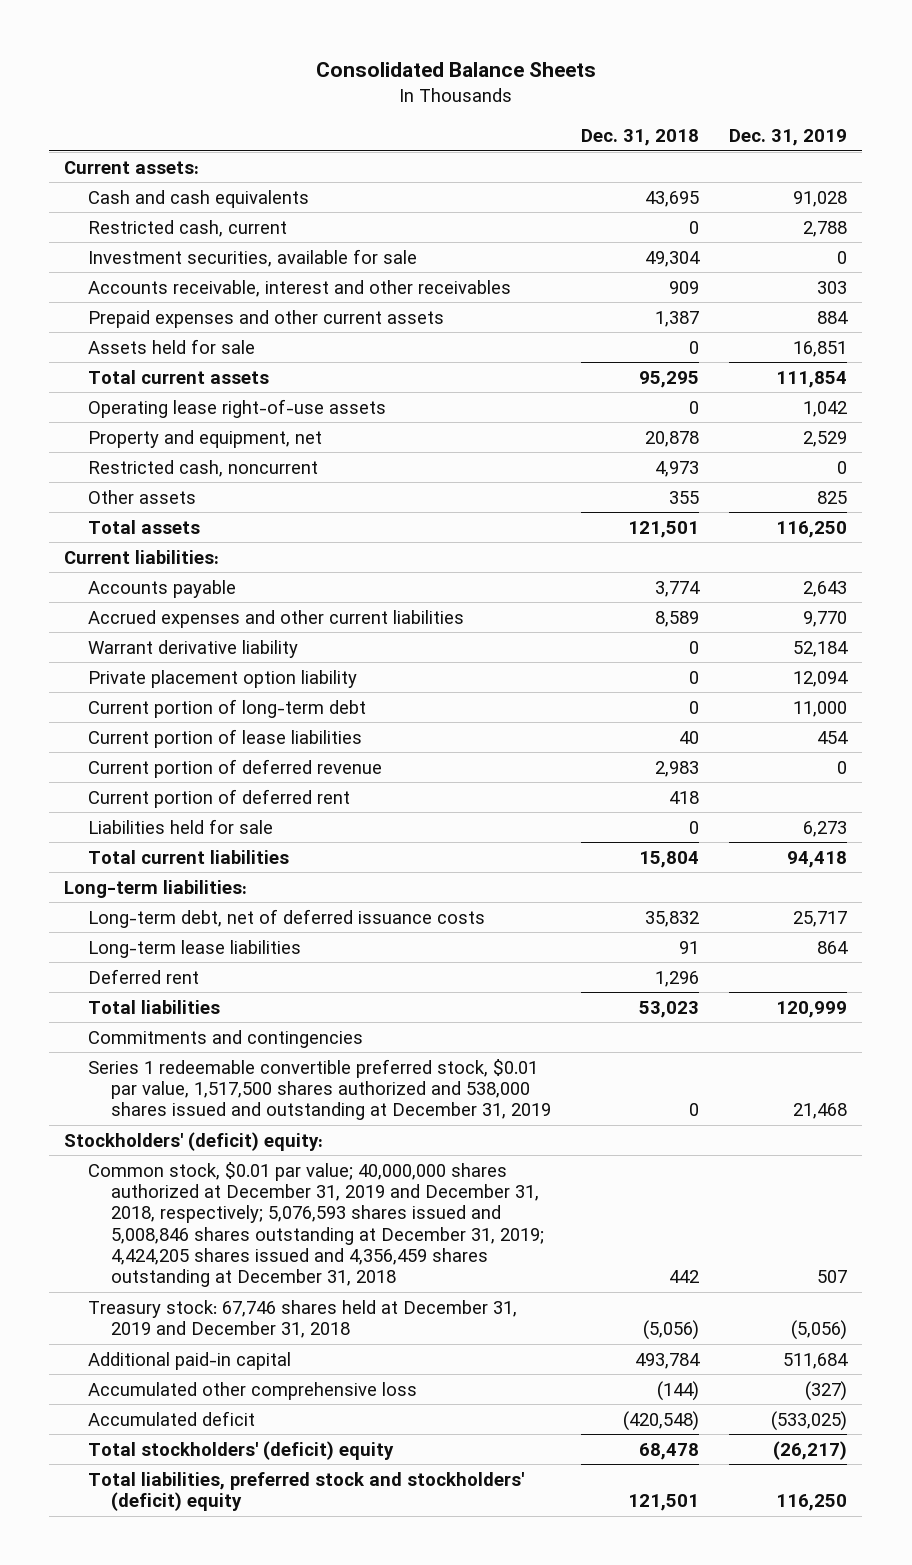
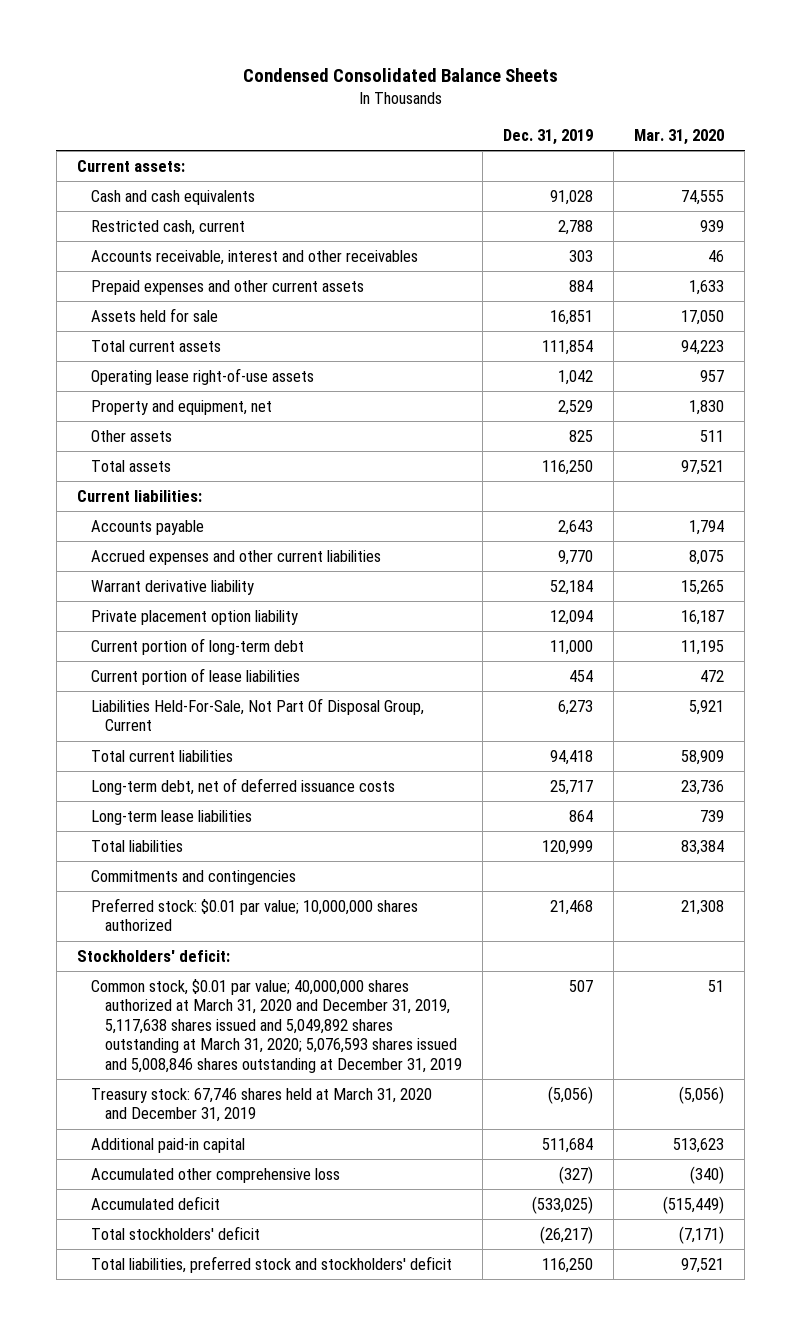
- Consolidated Balance Sheets
+ Condensed Consolidated Balance Sheets
- | Dec. 31, 2018 | Dec. 31, 2019
+ | Dec. 31, 2019 | Mar. 31, 2020
- Investment securities, available for sale | 49,304 | 0
- Restricted cash, noncurrent | 4,973 | 0
- Current portion of deferred revenue | 2,983 | 0
- Current portion of deferred rent | 418 |
- Liabilities held for sale | 0 | 6,273
+ Liabilities Held-For-Sale, Not Part Of Disposal Group, Current | 6,273 | 5,921
- Long-term liabilities:
- Deferred rent | 1,296 |
- Series 1 redeemable convertible preferred stock, $0.01 par value, 1,517,500 shares authorized and 538,000 shares issued and outstanding at December 31, 2019 | 0 | 21,468
- Stockholders' (deficit) equity:
- Common stock, $0.01 par value; 40,000,000 shares authorized at December 31, 2019 and December 31, 2018, respectively; 5,076,593 shares issued and 5,008,846 shares outstanding at December 31, 2019; 4,424,205 shares issued and 4,356,459 shares outstanding at December 31, 2018 | 442 | 507
- Treasury stock: 67,746 shares held at December 31, 2019 and December 31, 2018 | (5,056) | (5,056)
+ Preferred stock: $0.01 par value; 10,000,000 shares authorized | 21,468 | 21,308
+ Stockholders' deficit:
+ Common stock, $0.01 par value; 40,000,000 shares authorized at March 31, 2020 and December 31, 2019, 5,117,638 shares issued and 5,049,892 shares outstanding at March 31, 2020; 5,076,593 shares issued and 5,008,846 shares outstanding at December 31, 2019 | 507 | 51
+ Treasury stock: 67,746 shares held at March 31, 2020 and December 31, 2019 | (5,056) | (5,056)
- Total stockholders' (deficit) equity | 68,478 | (26,217)
- Total liabilities, preferred stock and stockholders' (deficit) equity | 121,501 | 116,250
+ Total stockholders' deficit | (26,217) | (7,171)
+ Total liabilities, preferred stock and stockholders' deficit | 116,250 | 97,521

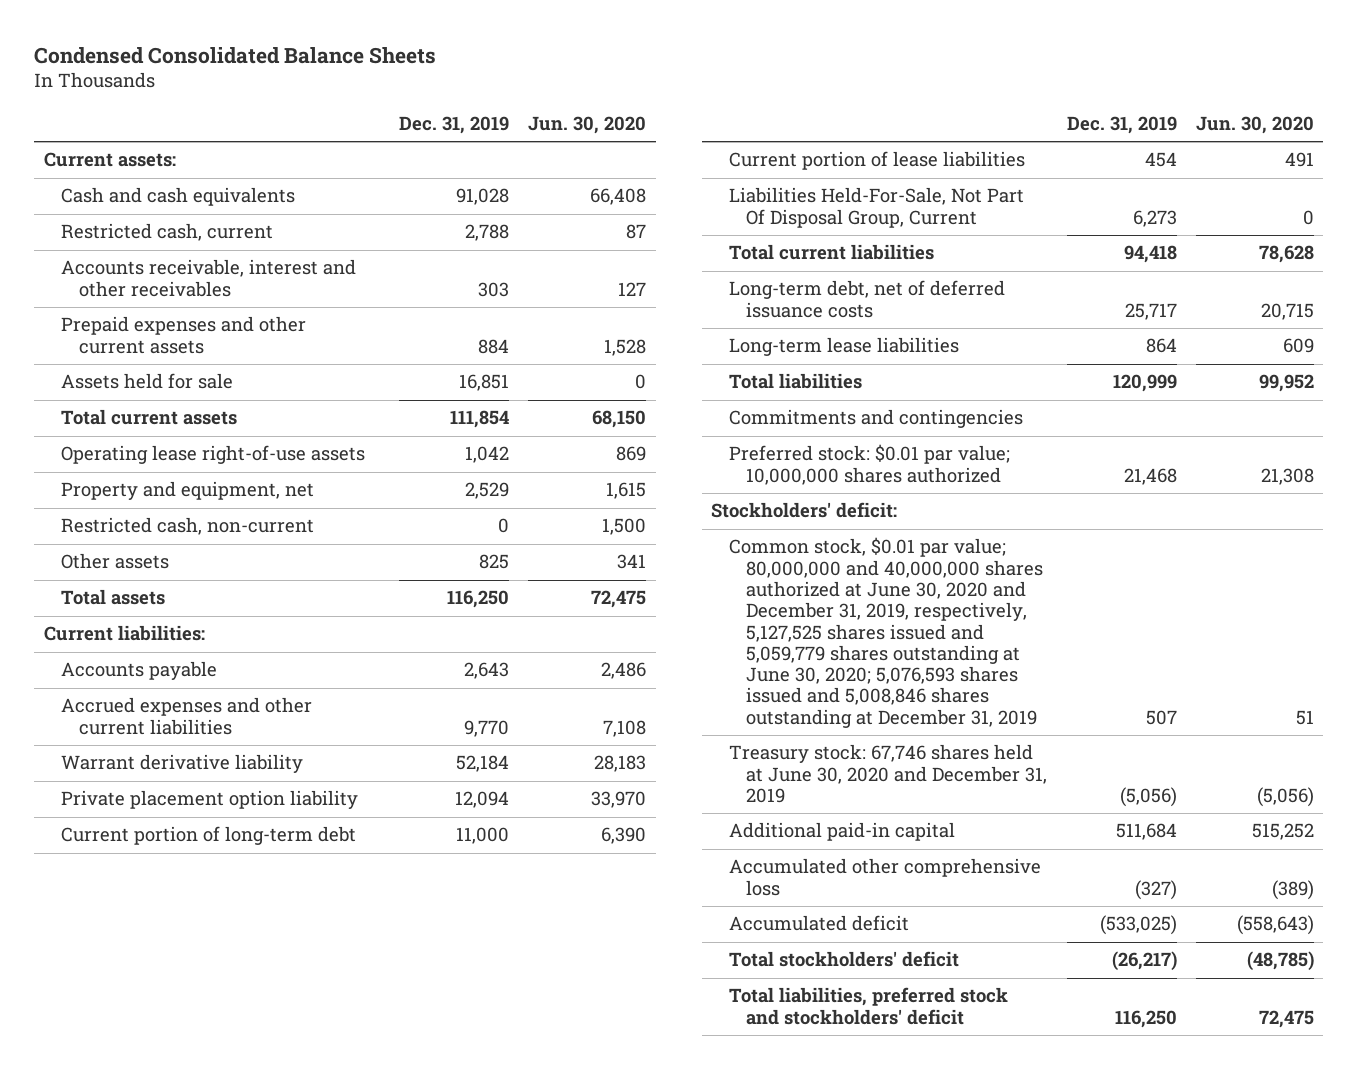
- | Dec. 31, 2019 | Mar. 31, 2020
+ | Dec. 31, 2019 | Jun. 30, 2020
+ Restricted cash, non-current | 0 | 1,500
- Common stock, $0.01 par value; 40,000,000 shares authorized at March 31, 2020 and December 31, 2019, 5,117,638 shares issued and 5,049,892 shares outstanding at March 31, 2020; 5,076,593 shares issued and 5,008,846 shares outstanding at December 31, 2019 | 507 | 51
- Treasury stock: 67,746 shares held at March 31, 2020 and December 31, 2019 | (5,056) | (5,056)
+ Common stock, $0.01 par value; 80,000,000 and 40,000,000 shares authorized at June 30, 2020 and December 31, 2019, respectively, 5,127,525 shares issued and 5,059,779 shares outstanding at June 30, 2020; 5,076,593 shares issued and 5,008,846 shares outstanding at December 31, 2019 | 507 | 51
+ Treasury stock: 67,746 shares held at June 30, 2020 and December 31, 2019 | (5,056) | (5,056)

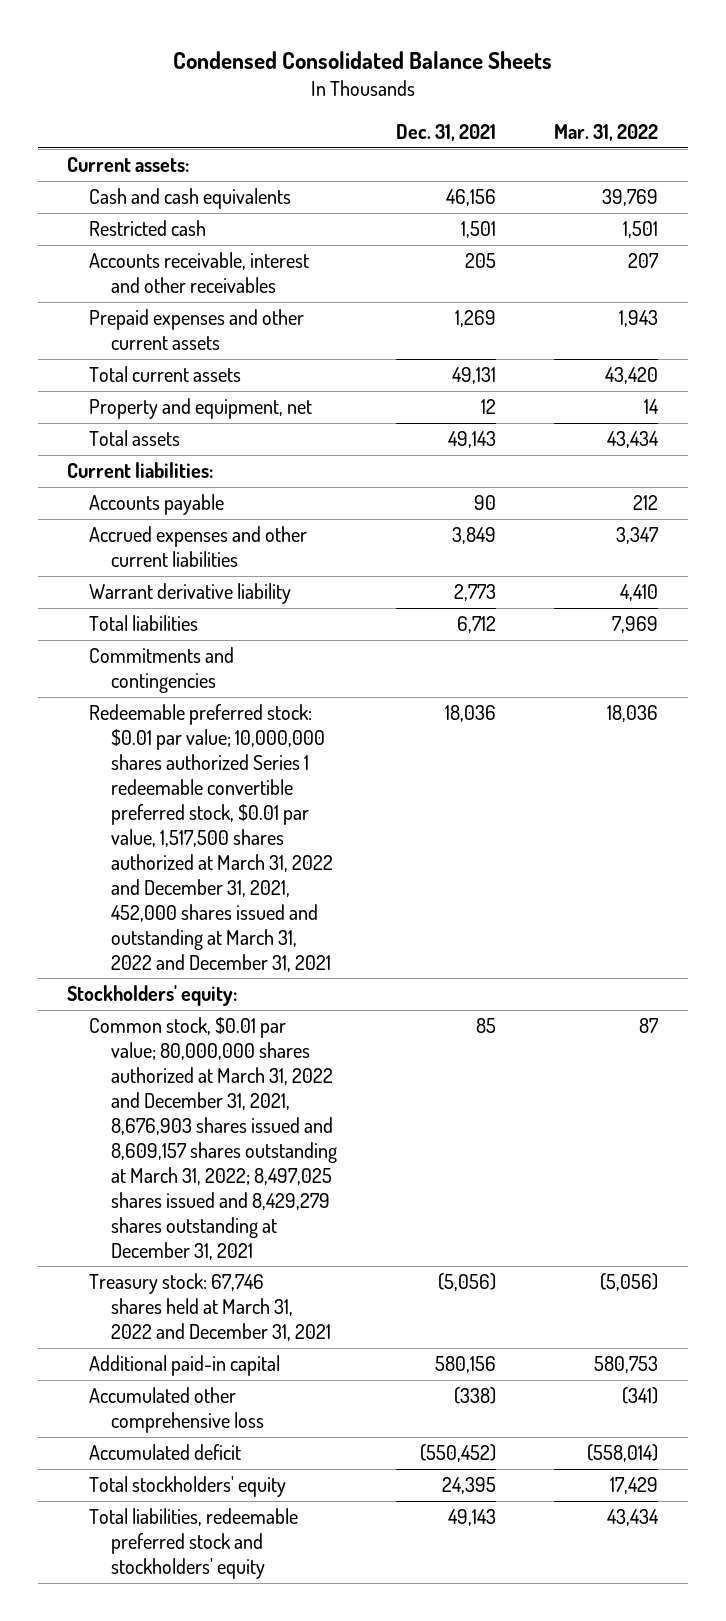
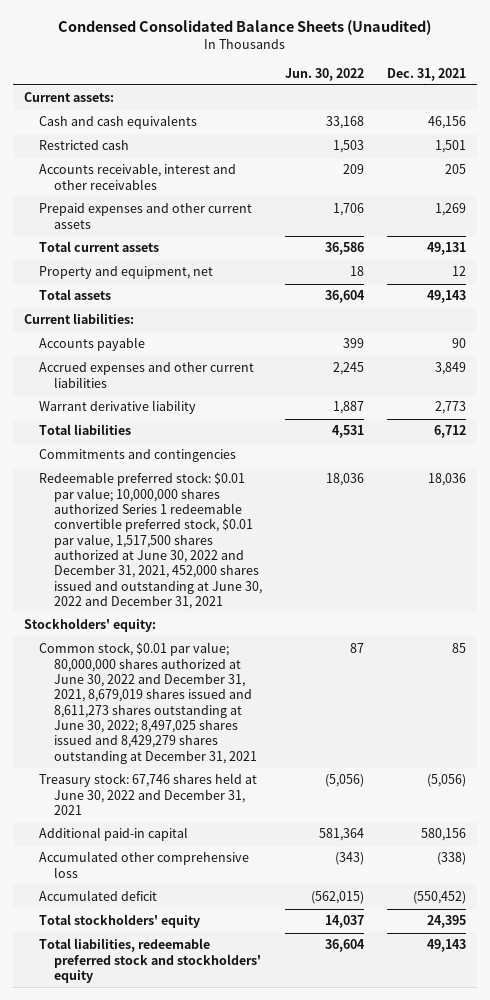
- Condensed Consolidated Balance Sheets
+ Condensed Consolidated Balance Sheets (Unaudited)
- | Dec. 31, 2021 | Mar. 31, 2022
+ | Jun. 30, 2022 | Dec. 31, 2021
- Redeemable preferred stock: $0.01 par value; 10,000,000 shares authorized Series 1 redeemable convertible preferred stock, $0.01 par value, 1,517,500 shares authorized at March 31, 2022 and December 31, 2021, 452,000 shares issued and outstanding at March 31, 2022 and December 31, 2021 | 18,036 | 18,036
+ Redeemable preferred stock: $0.01 par value; 10,000,000 shares authorized Series 1 redeemable convertible preferred stock, $0.01 par value, 1,517,500 shares authorized at June 30, 2022 and December 31, 2021, 452,000 shares issued and outstanding at June 30, 2022 and December 31, 2021 | 18,036 | 18,036
- Common stock, $0.01 par value; 80,000,000 shares authorized at March 31, 2022 and December 31, 2021, 8,676,903 shares issued and 8,609,157 shares outstanding at March 31, 2022; 8,497,025 shares issued and 8,429,279 shares outstanding at December 31, 2021 | 85 | 87
- Treasury stock: 67,746 shares held at March 31, 2022 and December 31, 2021 | (5,056) | (5,056)
+ Common stock, $0.01 par value; 80,000,000 shares authorized at June 30, 2022 and December 31, 2021, 8,679,019 shares issued and 8,611,273 shares outstanding at June 30, 2022; 8,497,025 shares issued and 8,429,279 shares outstanding at December 31, 2021 | 87 | 85
+ Treasury stock: 67,746 shares held at June 30, 2022 and December 31, 2021 | (5,056) | (5,056)

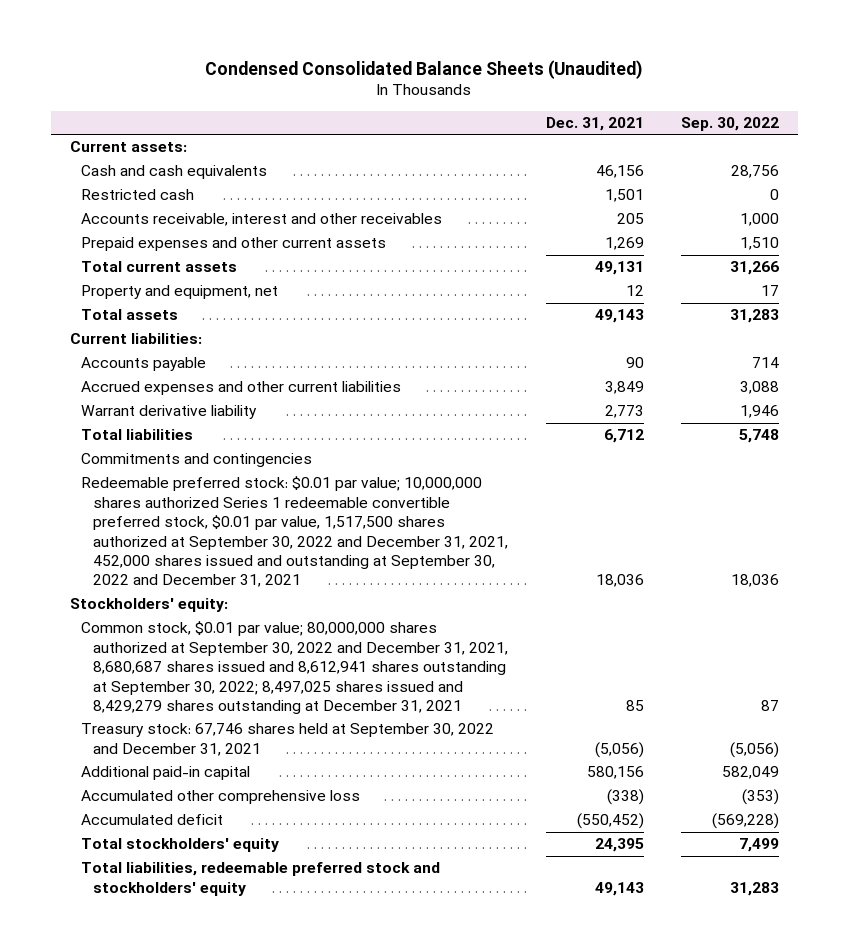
- | Jun. 30, 2022 | Dec. 31, 2021
+ | Dec. 31, 2021 | Sep. 30, 2022
- Redeemable preferred stock: $0.01 par value; 10,000,000 shares authorized Series 1 redeemable convertible preferred stock, $0.01 par value, 1,517,500 shares authorized at June 30, 2022 and December 31, 2021, 452,000 shares issued and outstanding at June 30, 2022 and December 31, 2021 | 18,036 | 18,036
+ Redeemable preferred stock: $0.01 par value; 10,000,000 shares authorized Series 1 redeemable convertible preferred stock, $0.01 par value, 1,517,500 shares authorized at September 30, 2022 and December 31, 2021, 452,000 shares issued and outstanding at September 30, 2022 and December 31, 2021 | 18,036 | 18,036
- Common stock, $0.01 par value; 80,000,000 shares authorized at June 30, 2022 and December 31, 2021, 8,679,019 shares issued and 8,611,273 shares outstanding at June 30, 2022; 8,497,025 shares issued and 8,429,279 shares outstanding at December 31, 2021 | 87 | 85
- Treasury stock: 67,746 shares held at June 30, 2022 and December 31, 2021 | (5,056) | (5,056)
+ Common stock, $0.01 par value; 80,000,000 shares authorized at September 30, 2022 and December 31, 2021, 8,680,687 shares issued and 8,612,941 shares outstanding at September 30, 2022; 8,497,025 shares issued and 8,429,279 shares outstanding at December 31, 2021 | 85 | 87
+ Treasury stock: 67,746 shares held at September 30, 2022 and December 31, 2021 | (5,056) | (5,056)

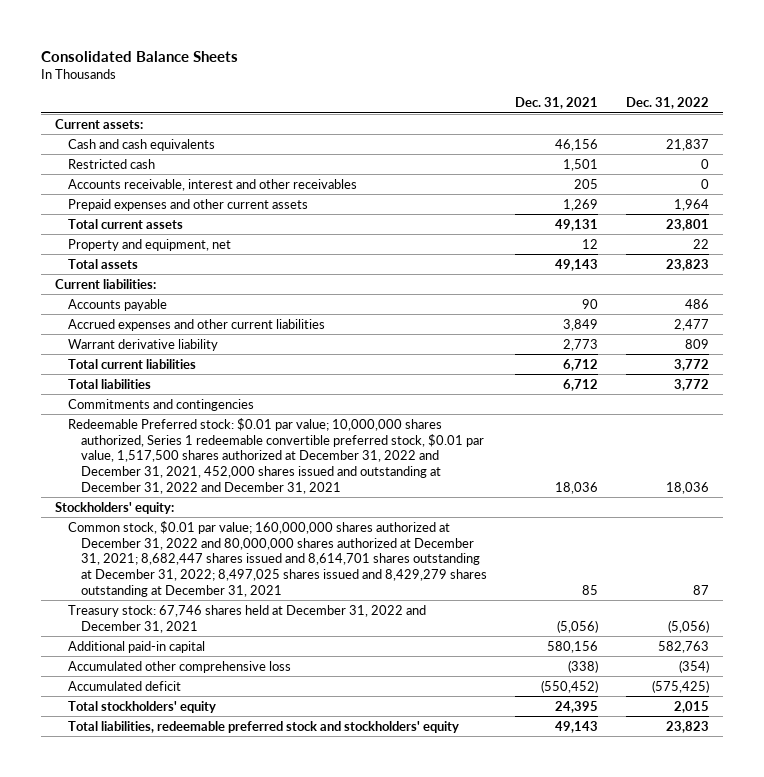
- Condensed Consolidated Balance Sheets (Unaudited)
+ Consolidated Balance Sheets
- | Dec. 31, 2021 | Sep. 30, 2022
+ | Dec. 31, 2021 | Dec. 31, 2022
+ Total current liabilities | 6,712 | 3,772
- Redeemable preferred stock: $0.01 par value; 10,000,000 shares authorized Series 1 redeemable convertible preferred stock, $0.01 par value, 1,517,500 shares authorized at September 30, 2022 and December 31, 2021, 452,000 shares issued and outstanding at September 30, 2022 and December 31, 2021 | 18,036 | 18,036
+ Redeemable Preferred stock: $0.01 par value; 10,000,000 shares authorized, Series 1 redeemable convertible preferred stock, $0.01 par value, 1,517,500 shares authorized at December 31, 2022 and December 31, 2021, 452,000 shares issued and outstanding at December 31, 2022 and December 31, 2021 | 18,036 | 18,036
- Common stock, $0.01 par value; 80,000,000 shares authorized at September 30, 2022 and December 31, 2021, 8,680,687 shares issued and 8,612,941 shares outstanding at September 30, 2022; 8,497,025 shares issued and 8,429,279 shares outstanding at December 31, 2021 | 85 | 87
- Treasury stock: 67,746 shares held at September 30, 2022 and December 31, 2021 | (5,056) | (5,056)
+ Common stock, $0.01 par value; 160,000,000 shares authorized at December 31, 2022 and 80,000,000 shares authorized at December 31, 2021; 8,682,447 shares issued and 8,614,701 shares outstanding at December 31, 2022; 8,497,025 shares issued and 8,429,279 shares outstanding at December 31, 2021 | 85 | 87
+ Treasury stock: 67,746 shares held at December 31, 2022 and December 31, 2021 | (5,056) | (5,056)

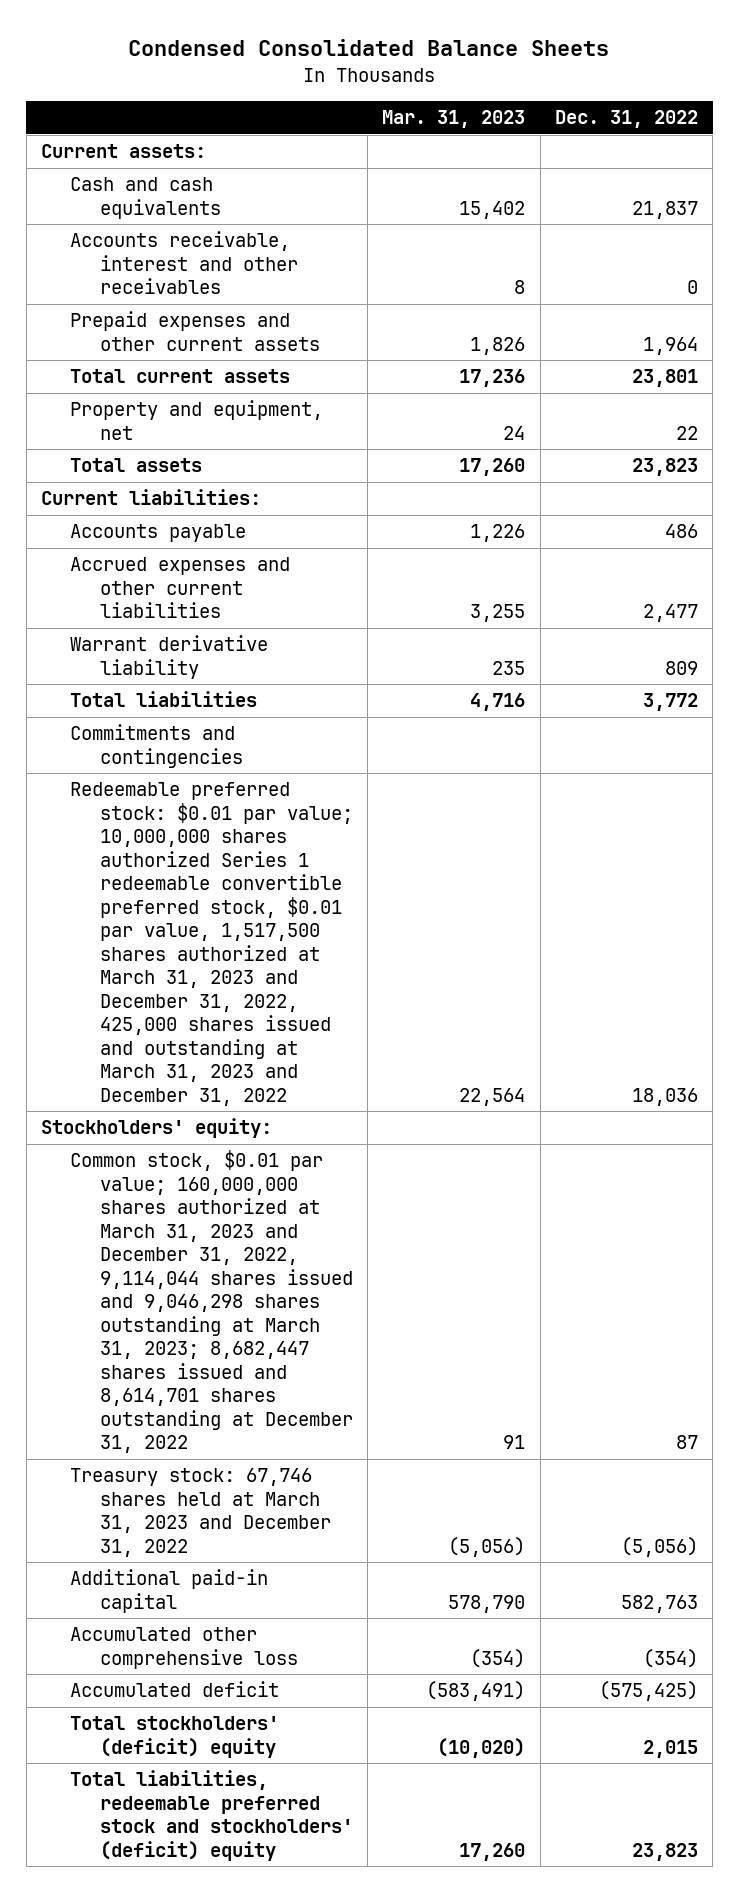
- Consolidated Balance Sheets
+ Condensed Consolidated Balance Sheets
- | Dec. 31, 2021 | Dec. 31, 2022
+ | Mar. 31, 2023 | Dec. 31, 2022
- Restricted cash | 1,501 | 0
- Total current liabilities | 6,712 | 3,772
- Redeemable Preferred stock: $0.01 par value; 10,000,000 shares authorized, Series 1 redeemable convertible preferred stock, $0.01 par value, 1,517,500 shares authorized at December 31, 2022 and December 31, 2021, 452,000 shares issued and outstanding at December 31, 2022 and December 31, 2021 | 18,036 | 18,036
+ Redeemable preferred stock: $0.01 par value; 10,000,000 shares authorized Series 1 redeemable convertible preferred stock, $0.01 par value, 1,517,500 shares authorized at March 31, 2023 and December 31, 2022, 425,000 shares issued and outstanding at March 31, 2023 and December 31, 2022 | 22,564 | 18,036
- Common stock, $0.01 par value; 160,000,000 shares authorized at December 31, 2022 and 80,000,000 shares authorized at December 31, 2021; 8,682,447 shares issued and 8,614,701 shares outstanding at December 31, 2022; 8,497,025 shares issued and 8,429,279 shares outstanding at December 31, 2021 | 85 | 87
- Treasury stock: 67,746 shares held at December 31, 2022 and December 31, 2021 | (5,056) | (5,056)
+ Common stock, $0.01 par value; 160,000,000 shares authorized at March 31, 2023 and December 31, 2022, 9,114,044 shares issued and 9,046,298 shares outstanding at March 31, 2023; 8,682,447 shares issued and 8,614,701 shares outstanding at December 31, 2022 | 91 | 87
+ Treasury stock: 67,746 shares held at March 31, 2023 and December 31, 2022 | (5,056) | (5,056)
- Total stockholders' equity | 24,395 | 2,015
- Total liabilities, redeemable preferred stock and stockholders' equity | 49,143 | 23,823
+ Total stockholders' (deficit) equity | (10,020) | 2,015
+ Total liabilities, redeemable preferred stock and stockholders' (deficit) equity | 17,260 | 23,823

